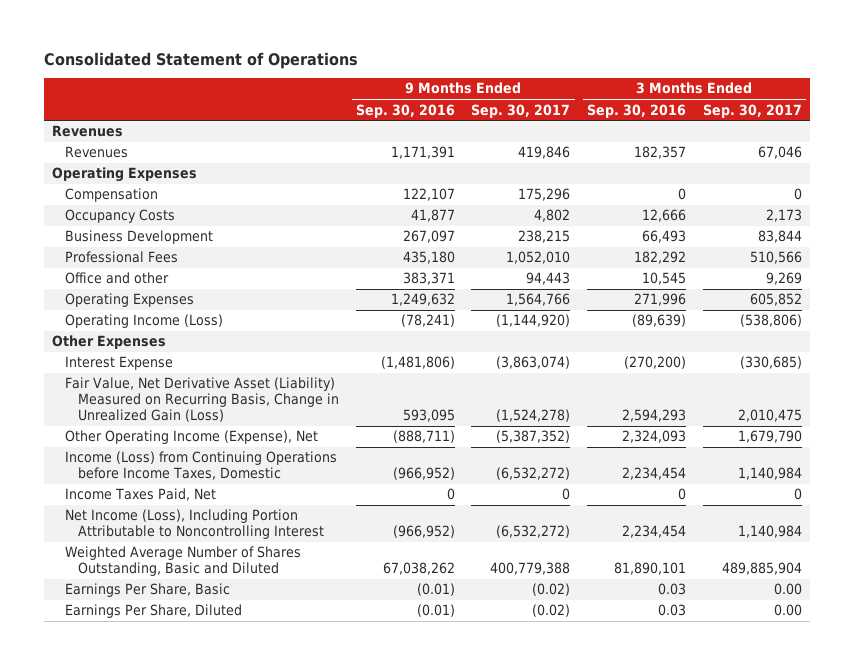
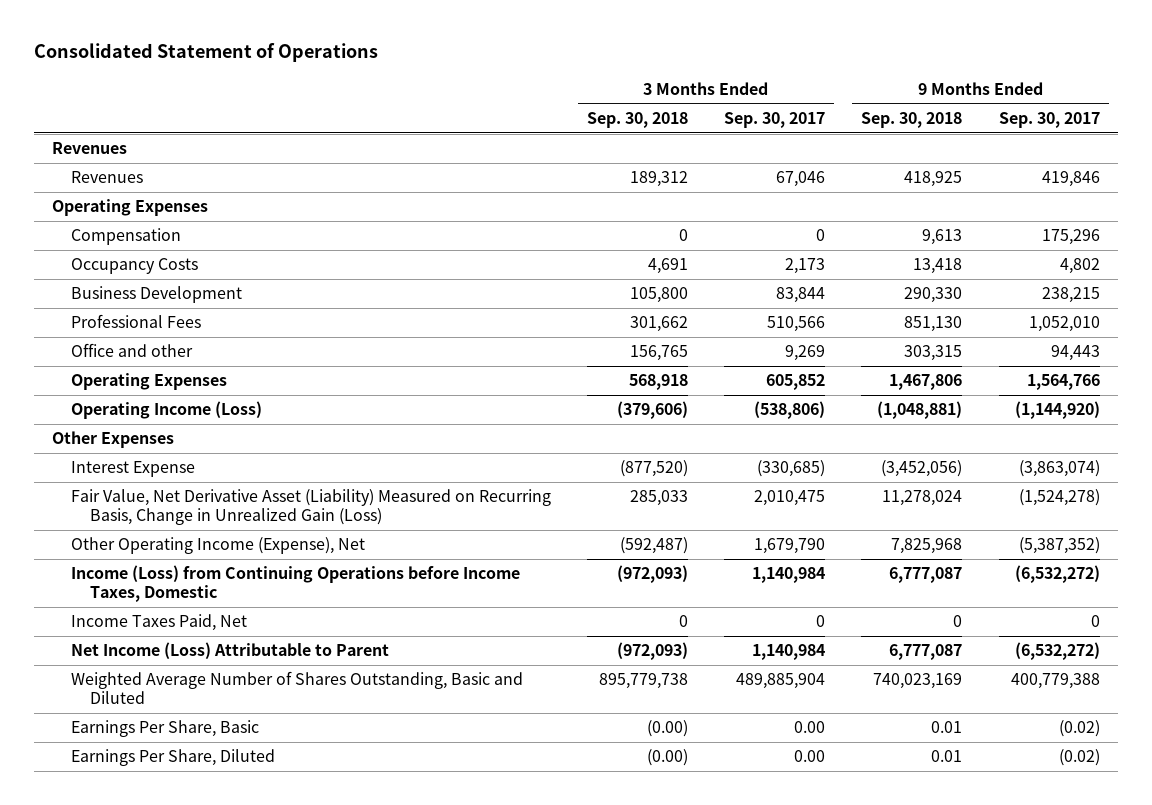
- | 9 Months Ended Sep. 30, 2016 | 9 Months Ended Sep. 30, 2017 | 3 Months Ended Sep. 30, 2016 | 3 Months Ended Sep. 30, 2017
+ | 3 Months Ended Sep. 30, 2018 | 3 Months Ended Sep. 30, 2017 | 9 Months Ended Sep. 30, 2018 | 9 Months Ended Sep. 30, 2017
- Net Income (Loss), Including Portion Attributable to Noncontrolling Interest | (966,952) | (6,532,272) | 2,234,454 | 1,140,984
+ Net Income (Loss) Attributable to Parent | (972,093) | 1,140,984 | 6,777,087 | (6,532,272)

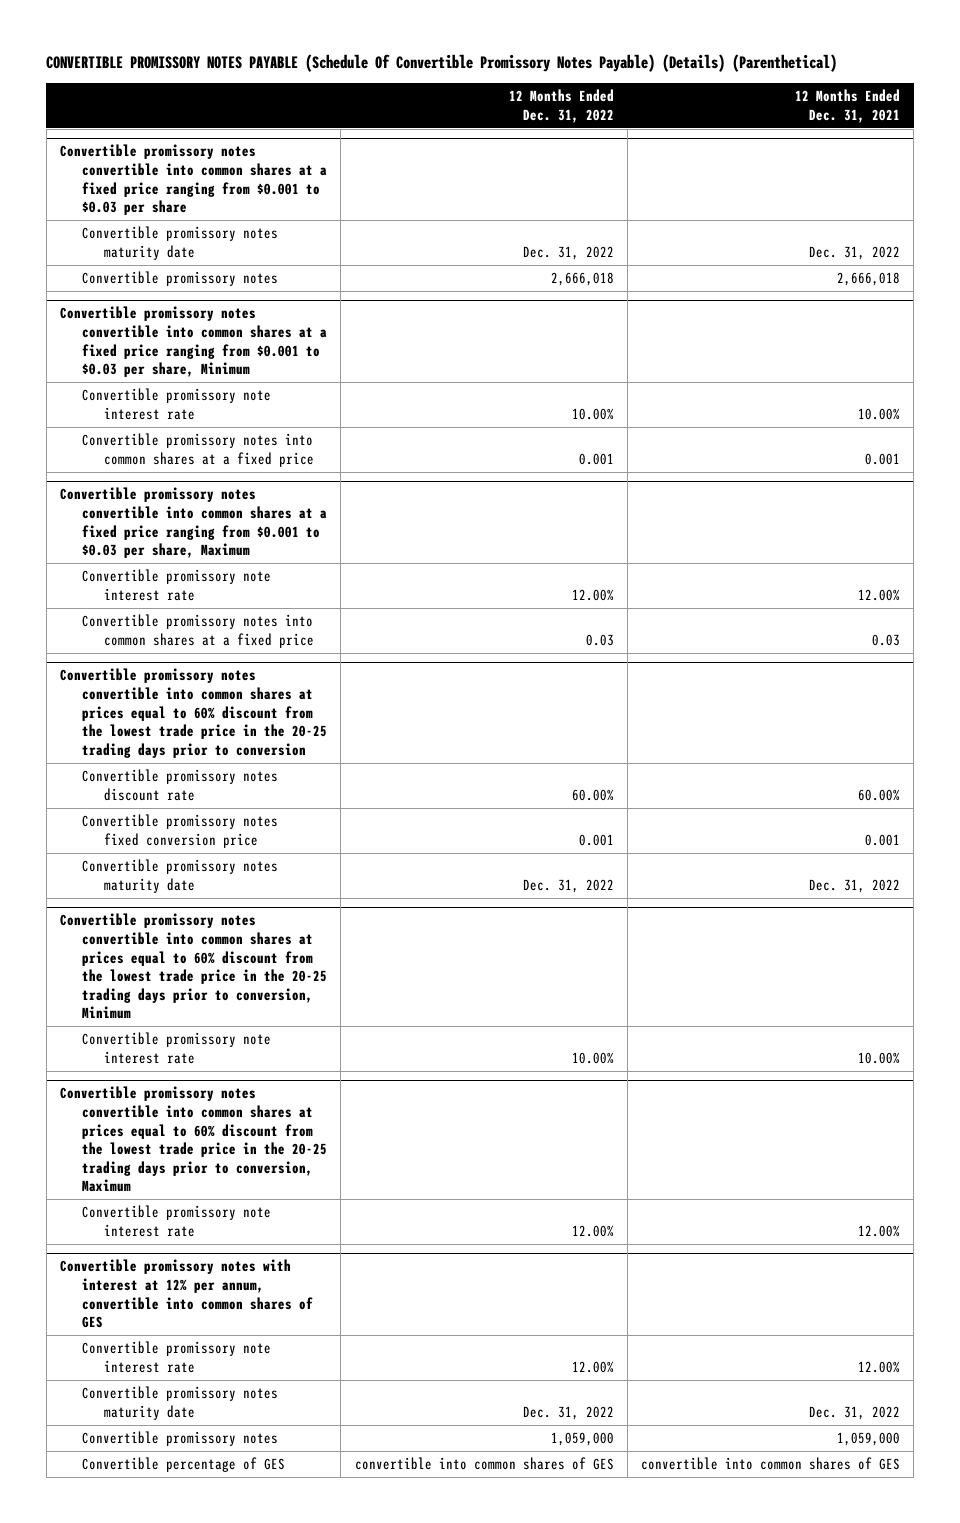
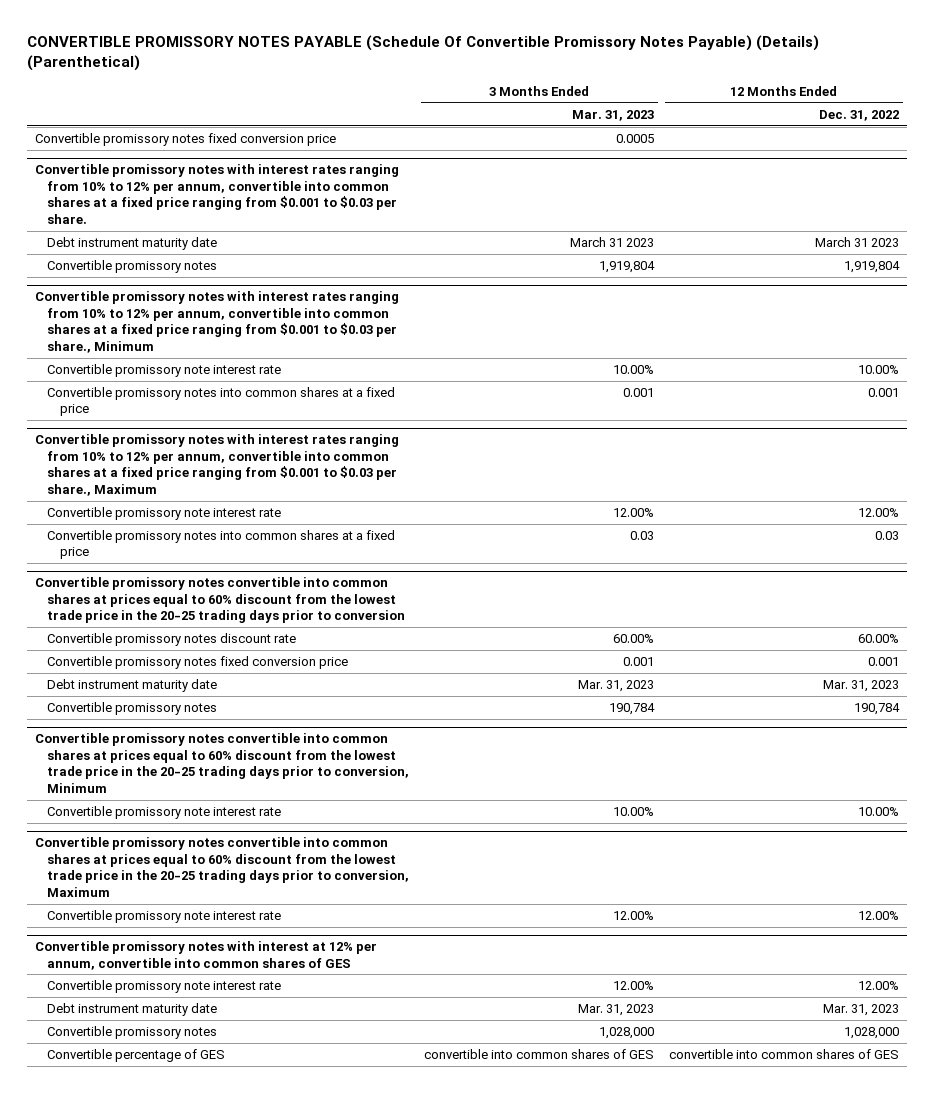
- | 12 Months Ended Dec. 31, 2022 | 12 Months Ended Dec. 31, 2021
+ | 3 Months Ended Mar. 31, 2023 | 12 Months Ended Dec. 31, 2022
- Convertible promissory notes convertible into common shares at a fixed price ranging from $0.001 to $0.03 per share
- Convertible promissory notes maturity date | Dec. 31, 2022 | Dec. 31, 2022
- Convertible promissory notes | 2,666,018 | 2,666,018
- Convertible promissory notes convertible into common shares at a fixed price ranging from $0.001 to $0.03 per share, Minimum
+ Convertible promissory notes fixed conversion price | 0.0005 |
+ Convertible promissory notes with interest rates ranging from 10% to 12% per annum, convertible into common shares at a fixed price ranging from $0.001 to $0.03 per share.
+ Debt instrument maturity date | March 31 2023 | March 31 2023
+ Convertible promissory notes | 1,919,804 | 1,919,804
+ Convertible promissory notes with interest rates ranging from 10% to 12% per annum, convertible into common shares at a fixed price ranging from $0.001 to $0.03 per share., Minimum
- Convertible promissory notes convertible into common shares at a fixed price ranging from $0.001 to $0.03 per share, Maximum
+ Convertible promissory notes with interest rates ranging from 10% to 12% per annum, convertible into common shares at a fixed price ranging from $0.001 to $0.03 per share., Maximum
@ Convertible promissory notes convertible into common shares at prices equal to 60% discount from the lowest trade price in the 20-25 trading days prior to conversion
- Convertible promissory notes maturity date | Dec. 31, 2022 | Dec. 31, 2022
+ Debt instrument maturity date | Mar. 31, 2023 | Mar. 31, 2023
+ Convertible promissory notes | 190,784 | 190,784
@ Convertible promissory notes with interest at 12% per annum, convertible into common shares of GES
- Convertible promissory notes maturity date | Dec. 31, 2022 | Dec. 31, 2022
- Convertible promissory notes | 1,059,000 | 1,059,000
+ Debt instrument maturity date | Mar. 31, 2023 | Mar. 31, 2023
+ Convertible promissory notes | 1,028,000 | 1,028,000

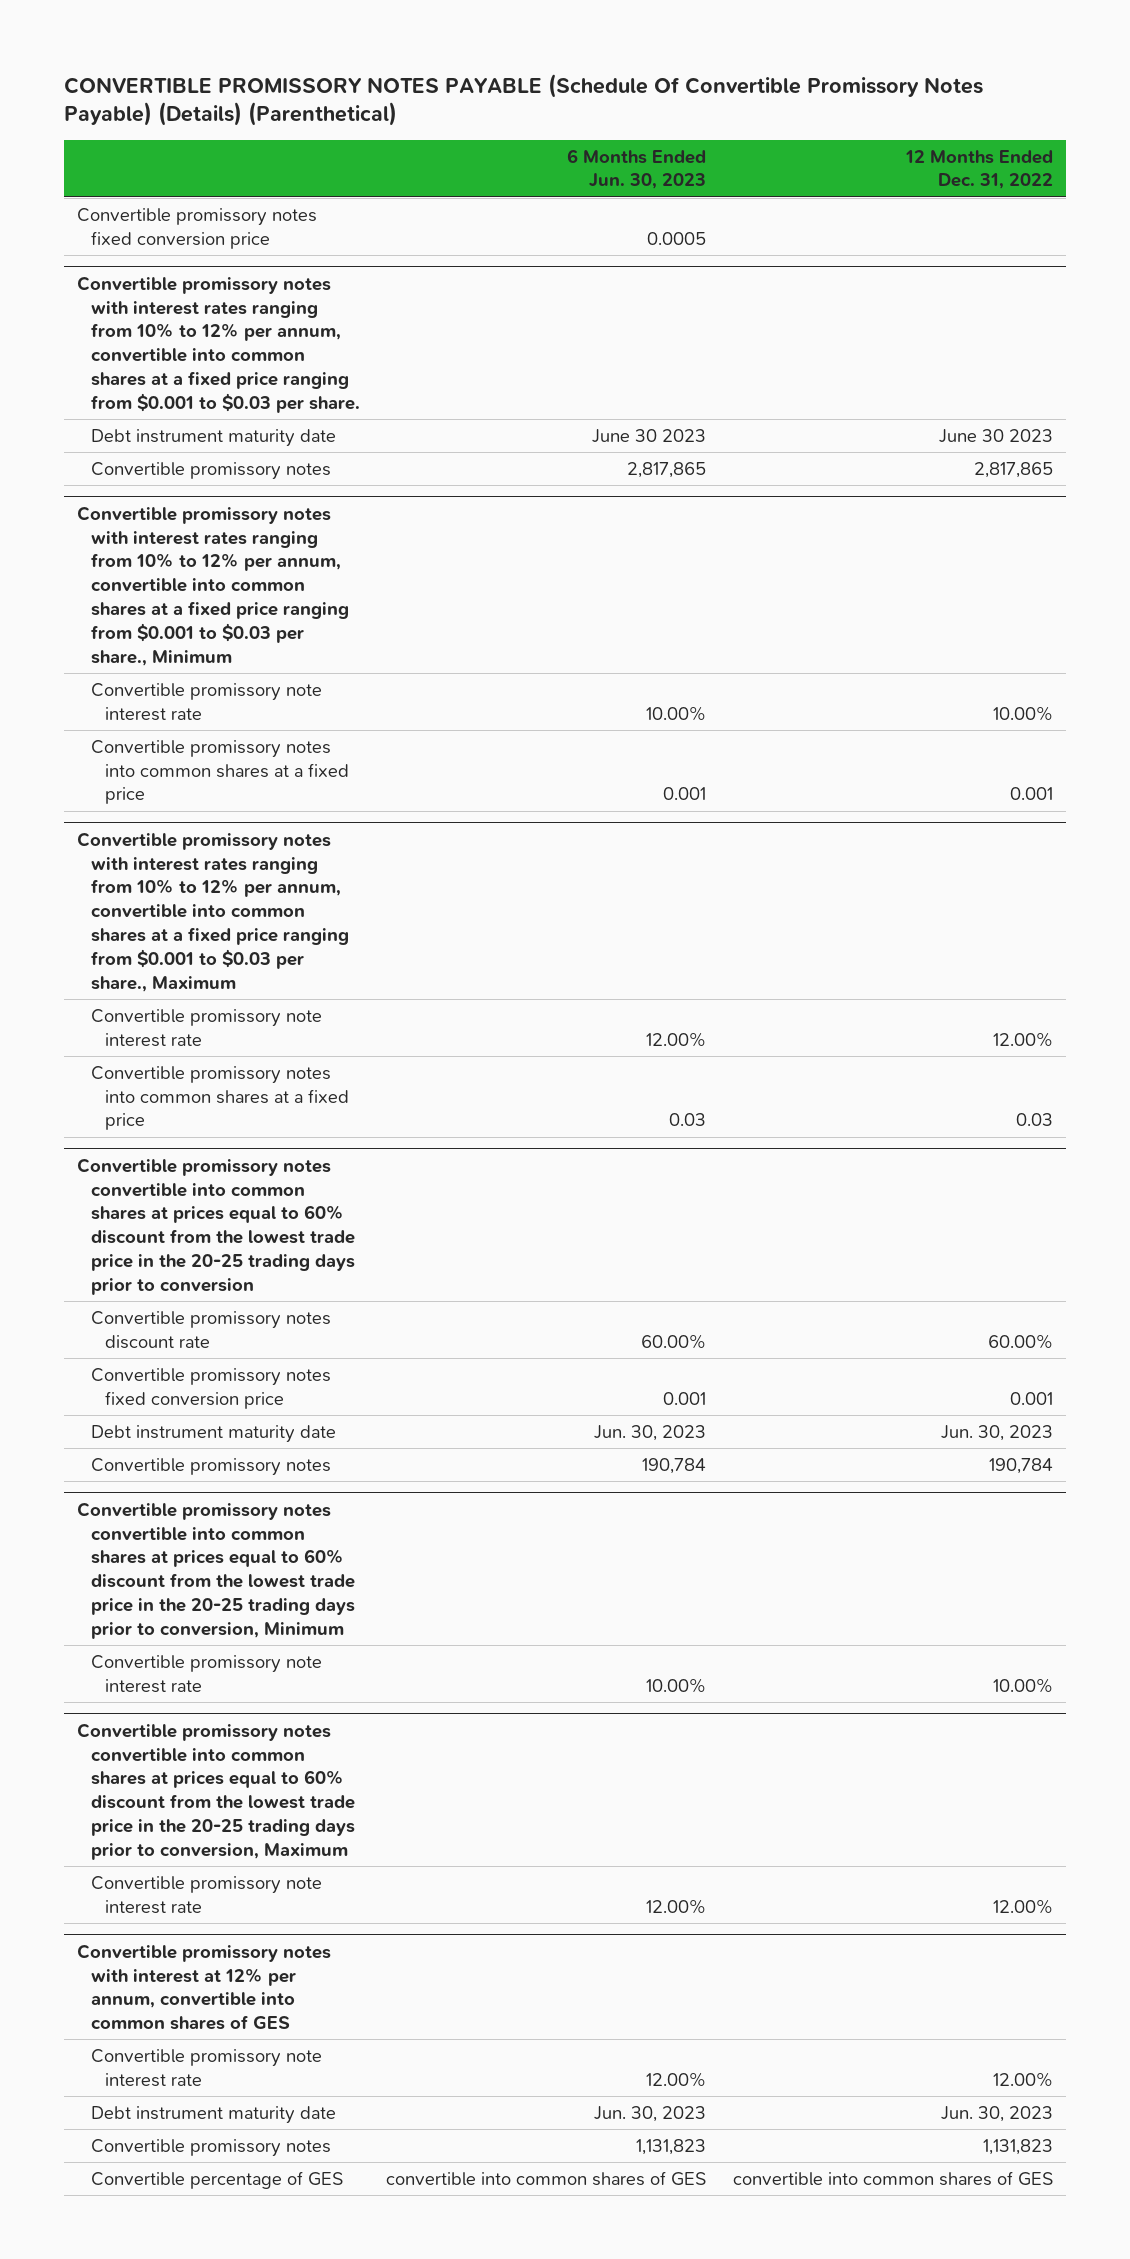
- | 3 Months Ended Mar. 31, 2023 | 12 Months Ended Dec. 31, 2022
+ | 6 Months Ended Jun. 30, 2023 | 12 Months Ended Dec. 31, 2022
@ Convertible promissory notes with interest rates ranging from 10% to 12% per annum, convertible into common shares at a fixed price ranging from $0.001 to $0.03 per share.
- Debt instrument maturity date | March 31 2023 | March 31 2023
- Convertible promissory notes | 1,919,804 | 1,919,804
+ Debt instrument maturity date | June 30 2023 | June 30 2023
+ Convertible promissory notes | 2,817,865 | 2,817,865
@ Convertible promissory notes convertible into common shares at prices equal to 60% discount from the lowest trade price in the 20-25 trading days prior to conversion
- Debt instrument maturity date | Mar. 31, 2023 | Mar. 31, 2023
+ Debt instrument maturity date | Jun. 30, 2023 | Jun. 30, 2023
@ Convertible promissory notes with interest at 12% per annum, convertible into common shares of GES
- Debt instrument maturity date | Mar. 31, 2023 | Mar. 31, 2023
- Convertible promissory notes | 1,028,000 | 1,028,000
+ Debt instrument maturity date | Jun. 30, 2023 | Jun. 30, 2023
+ Convertible promissory notes | 1,131,823 | 1,131,823

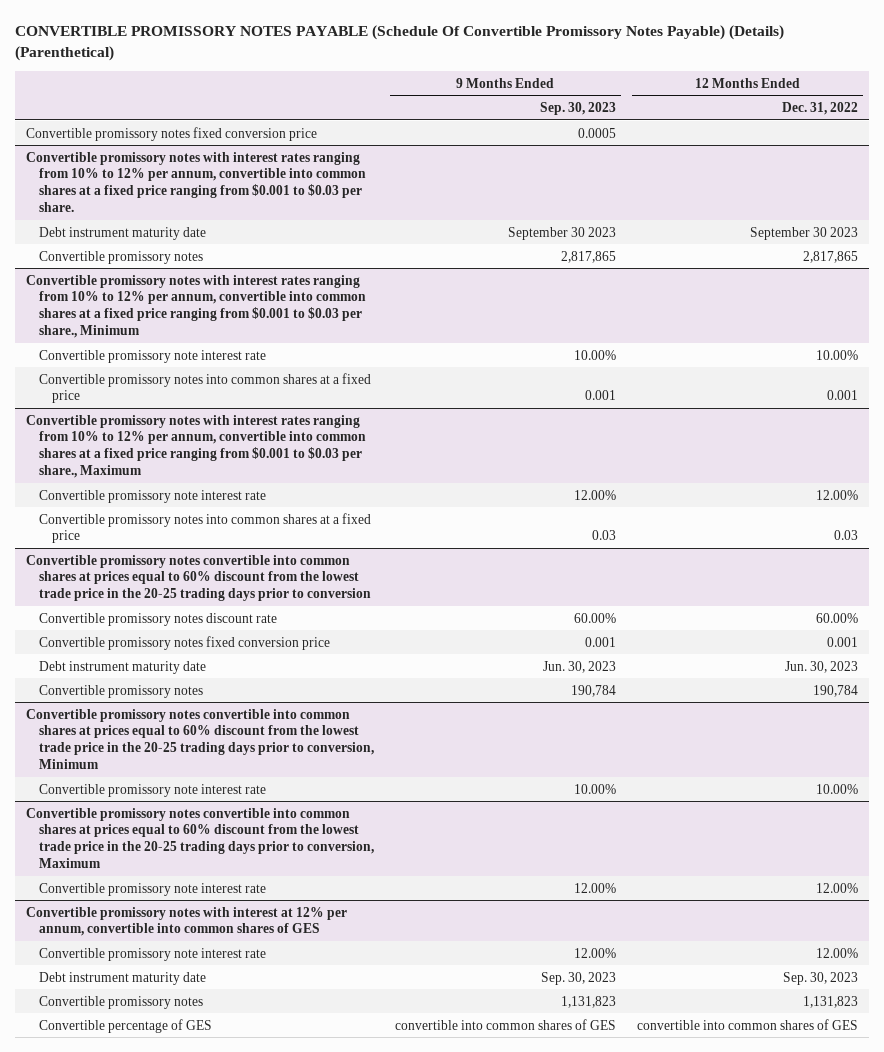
- | 6 Months Ended Jun. 30, 2023 | 12 Months Ended Dec. 31, 2022
+ | 9 Months Ended Sep. 30, 2023 | 12 Months Ended Dec. 31, 2022
@ Convertible promissory notes with interest rates ranging from 10% to 12% per annum, convertible into common shares at a fixed price ranging from $0.001 to $0.03 per share.
- Debt instrument maturity date | June 30 2023 | June 30 2023
+ Debt instrument maturity date | September 30 2023 | September 30 2023
@ Convertible promissory notes with interest at 12% per annum, convertible into common shares of GES
- Debt instrument maturity date | Jun. 30, 2023 | Jun. 30, 2023
+ Debt instrument maturity date | Sep. 30, 2023 | Sep. 30, 2023

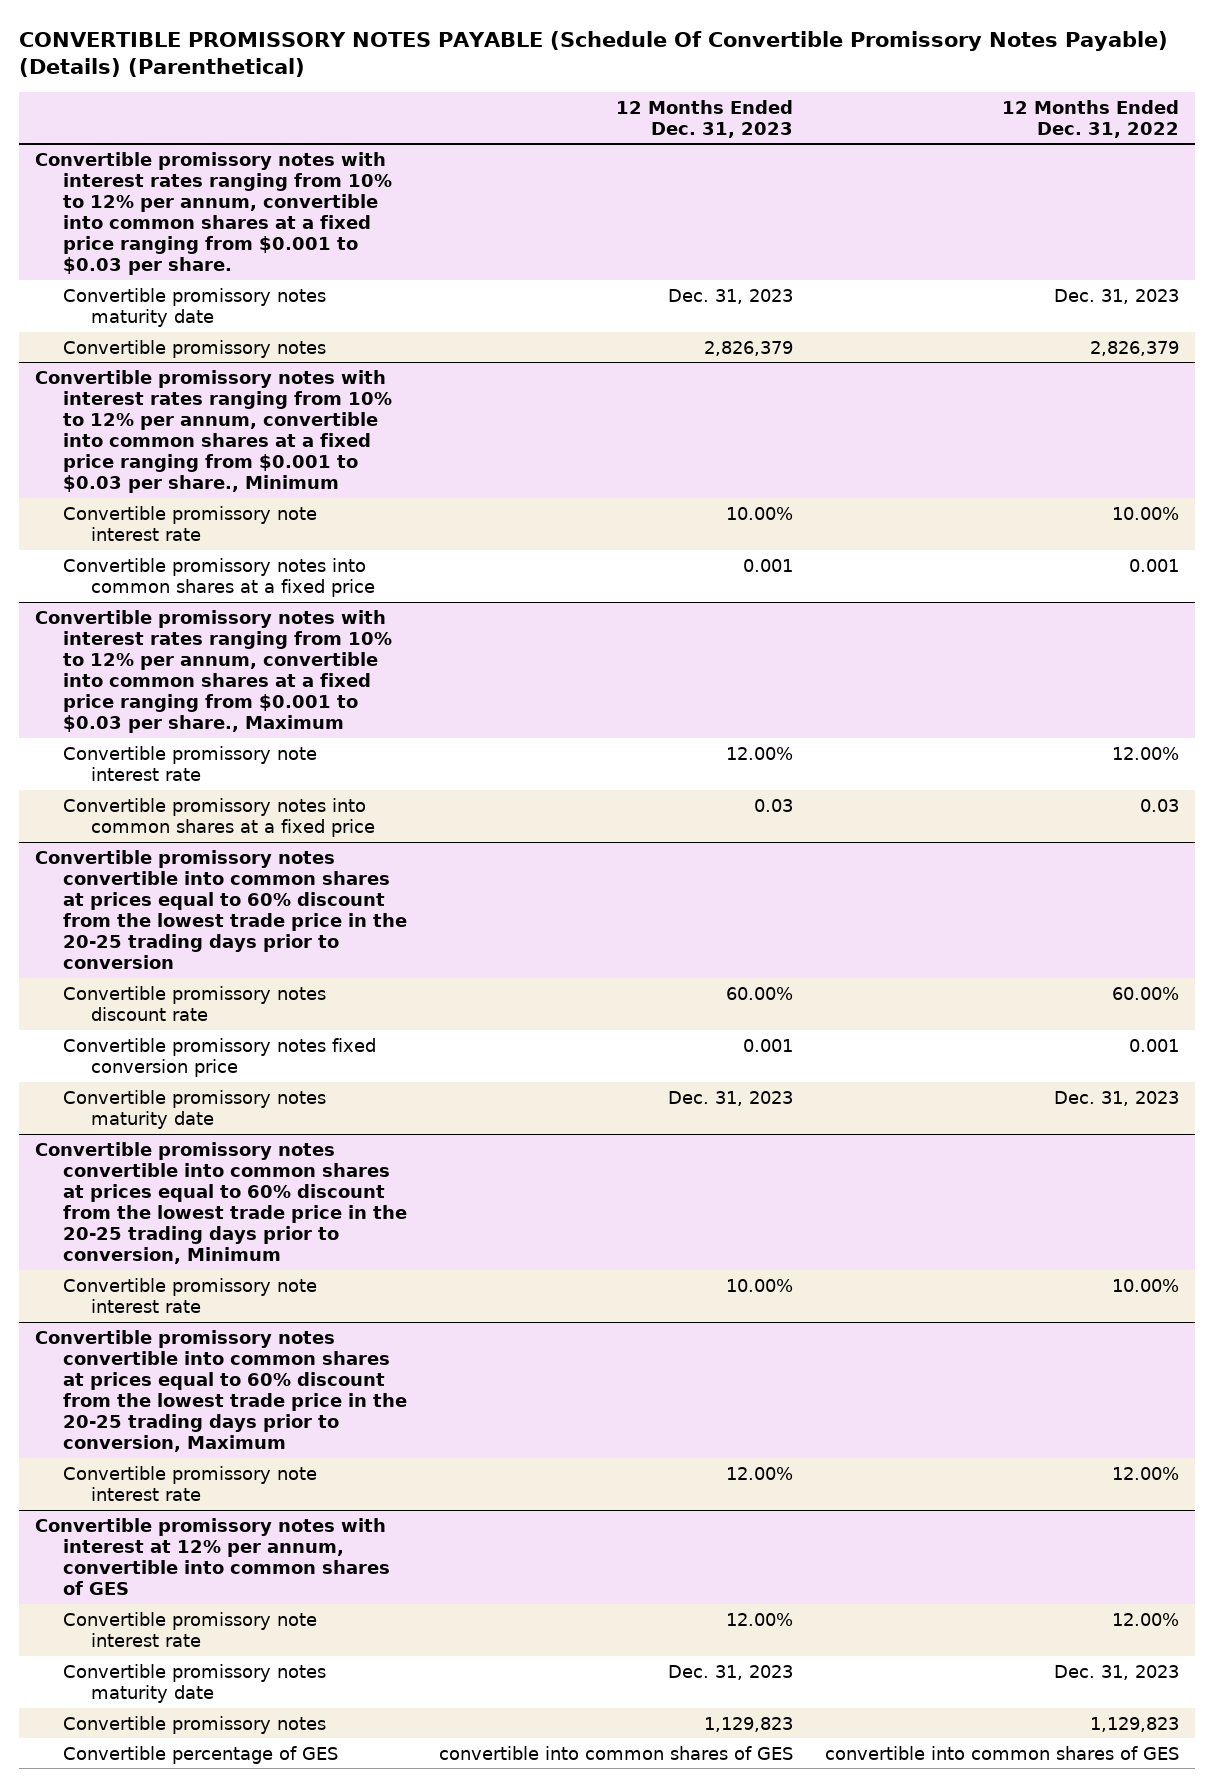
- | 9 Months Ended Sep. 30, 2023 | 12 Months Ended Dec. 31, 2022
+ | 12 Months Ended Dec. 31, 2023 | 12 Months Ended Dec. 31, 2022
- Convertible promissory notes fixed conversion price | 0.0005 |
@ Convertible promissory notes with interest rates ranging from 10% to 12% per annum, convertible into common shares at a fixed price ranging from $0.001 to $0.03 per share.
- Debt instrument maturity date | September 30 2023 | September 30 2023
- Convertible promissory notes | 2,817,865 | 2,817,865
+ Convertible promissory notes maturity date | Dec. 31, 2023 | Dec. 31, 2023
+ Convertible promissory notes | 2,826,379 | 2,826,379
@ Convertible promissory notes convertible into common shares at prices equal to 60% discount from the lowest trade price in the 20-25 trading days prior to conversion
- Debt instrument maturity date | Jun. 30, 2023 | Jun. 30, 2023
- Convertible promissory notes | 190,784 | 190,784
+ Convertible promissory notes maturity date | Dec. 31, 2023 | Dec. 31, 2023
@ Convertible promissory notes with interest at 12% per annum, convertible into common shares of GES
- Debt instrument maturity date | Sep. 30, 2023 | Sep. 30, 2023
- Convertible promissory notes | 1,131,823 | 1,131,823
+ Convertible promissory notes maturity date | Dec. 31, 2023 | Dec. 31, 2023
+ Convertible promissory notes | 1,129,823 | 1,129,823

